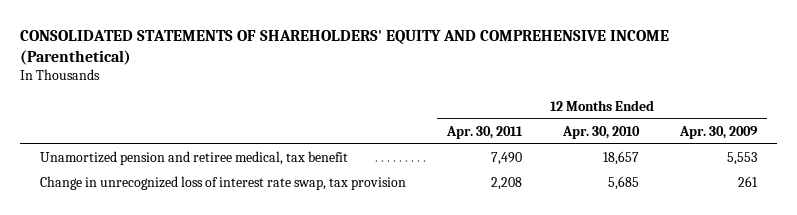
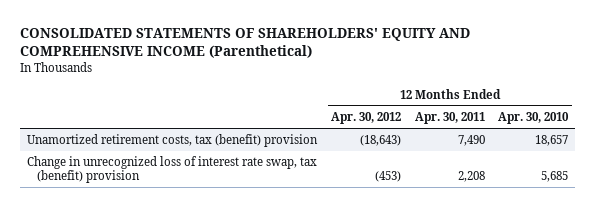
- | 12 Months Ended Apr. 30, 2011 | 12 Months Ended Apr. 30, 2010 | 12 Months Ended Apr. 30, 2009
+ | 12 Months Ended Apr. 30, 2012 | 12 Months Ended Apr. 30, 2011 | 12 Months Ended Apr. 30, 2010
- Unamortized pension and retiree medical, tax benefit | 7,490 | 18,657 | 5,553
- Change in unrecognized loss of interest rate swap, tax provision | 2,208 | 5,685 | 261
+ Unamortized retirement costs, tax (benefit) provision | (18,643) | 7,490 | 18,657
+ Change in unrecognized loss of interest rate swap, tax (benefit) provision | (453) | 2,208 | 5,685

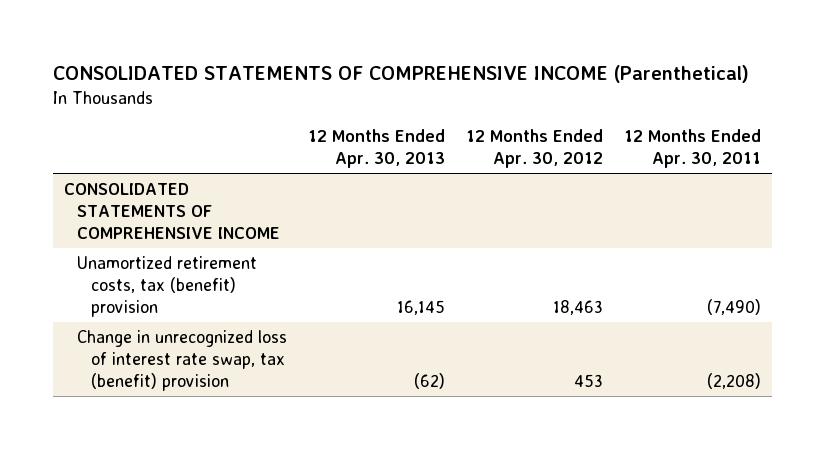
- CONSOLIDATED STATEMENTS OF SHAREHOLDERS' EQUITY AND COMPREHENSIVE INCOME (Parenthetical)
+ CONSOLIDATED STATEMENTS OF COMPREHENSIVE INCOME (Parenthetical)
- | 12 Months Ended Apr. 30, 2012 | 12 Months Ended Apr. 30, 2011 | 12 Months Ended Apr. 30, 2010
+ | 12 Months Ended Apr. 30, 2013 | 12 Months Ended Apr. 30, 2012 | 12 Months Ended Apr. 30, 2011
- Unamortized retirement costs, tax (benefit) provision | (18,643) | 7,490 | 18,657
- Change in unrecognized loss of interest rate swap, tax (benefit) provision | (453) | 2,208 | 5,685
+ CONSOLIDATED STATEMENTS OF COMPREHENSIVE INCOME
+ Unamortized retirement costs, tax (benefit) provision | 16,145 | 18,463 | (7,490)
+ Change in unrecognized loss of interest rate swap, tax (benefit) provision | (62) | 453 | (2,208)

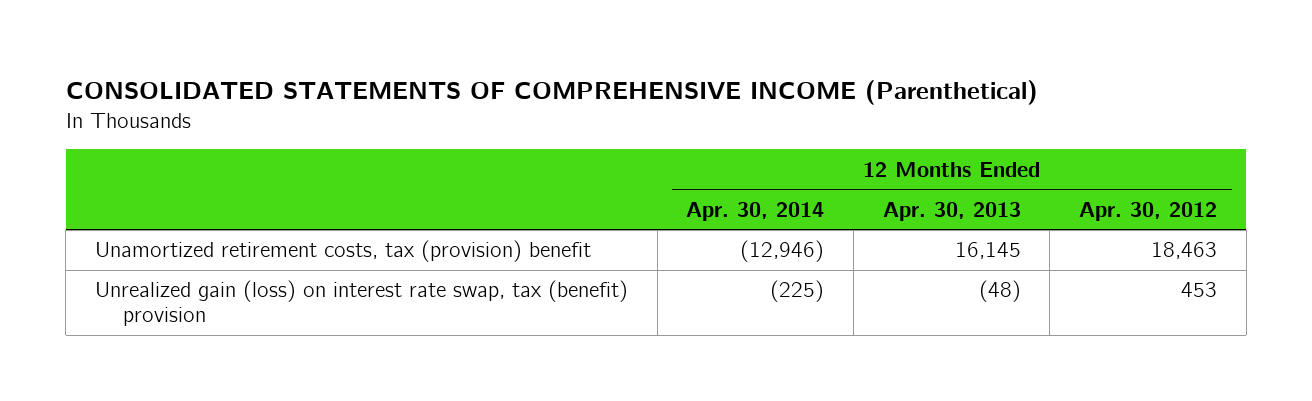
- | 12 Months Ended Apr. 30, 2013 | 12 Months Ended Apr. 30, 2012 | 12 Months Ended Apr. 30, 2011
+ | 12 Months Ended Apr. 30, 2014 | 12 Months Ended Apr. 30, 2013 | 12 Months Ended Apr. 30, 2012
- CONSOLIDATED STATEMENTS OF COMPREHENSIVE INCOME
- Unamortized retirement costs, tax (benefit) provision | 16,145 | 18,463 | (7,490)
- Change in unrecognized loss of interest rate swap, tax (benefit) provision | (62) | 453 | (2,208)
+ Unamortized retirement costs, tax (provision) benefit | (12,946) | 16,145 | 18,463
+ Unrealized gain (loss) on interest rate swap, tax (benefit) provision | (225) | (48) | 453

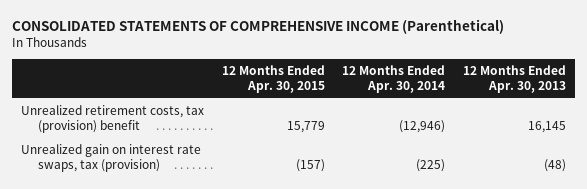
- | 12 Months Ended Apr. 30, 2014 | 12 Months Ended Apr. 30, 2013 | 12 Months Ended Apr. 30, 2012
+ | 12 Months Ended Apr. 30, 2015 | 12 Months Ended Apr. 30, 2014 | 12 Months Ended Apr. 30, 2013
- Unamortized retirement costs, tax (provision) benefit | (12,946) | 16,145 | 18,463
- Unrealized gain (loss) on interest rate swap, tax (benefit) provision | (225) | (48) | 453
+ Unrealized retirement costs, tax (provision) benefit | 15,779 | (12,946) | 16,145
+ Unrealized gain on interest rate swaps, tax (provision) | (157) | (225) | (48)

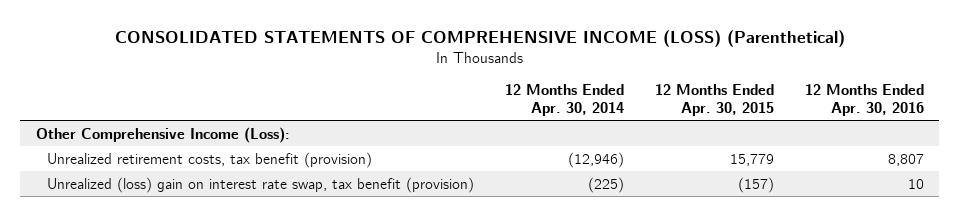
- CONSOLIDATED STATEMENTS OF COMPREHENSIVE INCOME (Parenthetical)
+ CONSOLIDATED STATEMENTS OF COMPREHENSIVE INCOME (LOSS) (Parenthetical)
- | 12 Months Ended Apr. 30, 2015 | 12 Months Ended Apr. 30, 2014 | 12 Months Ended Apr. 30, 2013
+ | 12 Months Ended Apr. 30, 2014 | 12 Months Ended Apr. 30, 2015 | 12 Months Ended Apr. 30, 2016
- Unrealized retirement costs, tax (provision) benefit | 15,779 | (12,946) | 16,145
- Unrealized gain on interest rate swaps, tax (provision) | (157) | (225) | (48)
+ Other Comprehensive Income (Loss):
+ Unrealized retirement costs, tax benefit (provision) | (12,946) | 15,779 | 8,807
+ Unrealized (loss) gain on interest rate swap, tax benefit (provision) | (225) | (157) | 10

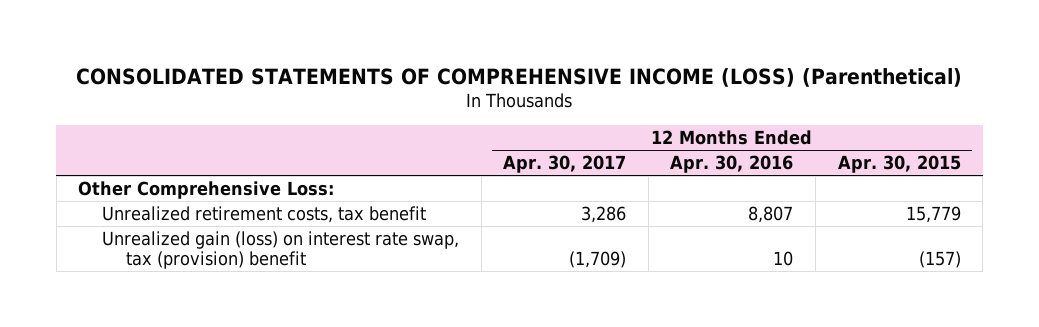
- | 12 Months Ended Apr. 30, 2014 | 12 Months Ended Apr. 30, 2015 | 12 Months Ended Apr. 30, 2016
+ | 12 Months Ended Apr. 30, 2017 | 12 Months Ended Apr. 30, 2016 | 12 Months Ended Apr. 30, 2015
- Other Comprehensive Income (Loss):
- Unrealized retirement costs, tax benefit (provision) | (12,946) | 15,779 | 8,807
- Unrealized (loss) gain on interest rate swap, tax benefit (provision) | (225) | (157) | 10
+ Other Comprehensive Loss:
+ Unrealized retirement costs, tax benefit | 3,286 | 8,807 | 15,779
+ Unrealized gain (loss) on interest rate swap, tax (provision) benefit | (1,709) | 10 | (157)

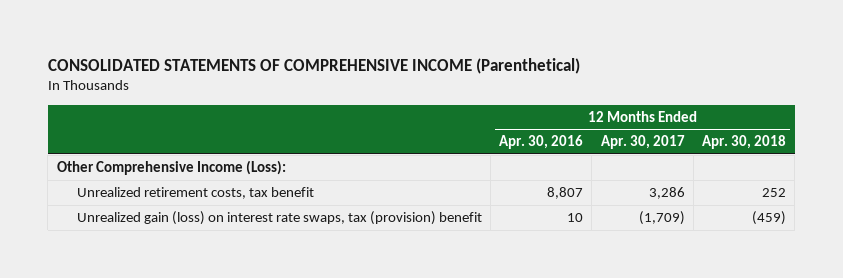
- CONSOLIDATED STATEMENTS OF COMPREHENSIVE INCOME (LOSS) (Parenthetical)
+ CONSOLIDATED STATEMENTS OF COMPREHENSIVE INCOME (Parenthetical)
- | 12 Months Ended Apr. 30, 2017 | 12 Months Ended Apr. 30, 2016 | 12 Months Ended Apr. 30, 2015
+ | 12 Months Ended Apr. 30, 2016 | 12 Months Ended Apr. 30, 2017 | 12 Months Ended Apr. 30, 2018
- Other Comprehensive Loss:
+ Other Comprehensive Income (Loss):
- Unrealized gain (loss) on interest rate swap, tax (provision) benefit | (1,709) | 10 | (157)
+ Unrealized gain (loss) on interest rate swaps, tax (provision) benefit | 10 | (1,709) | (459)

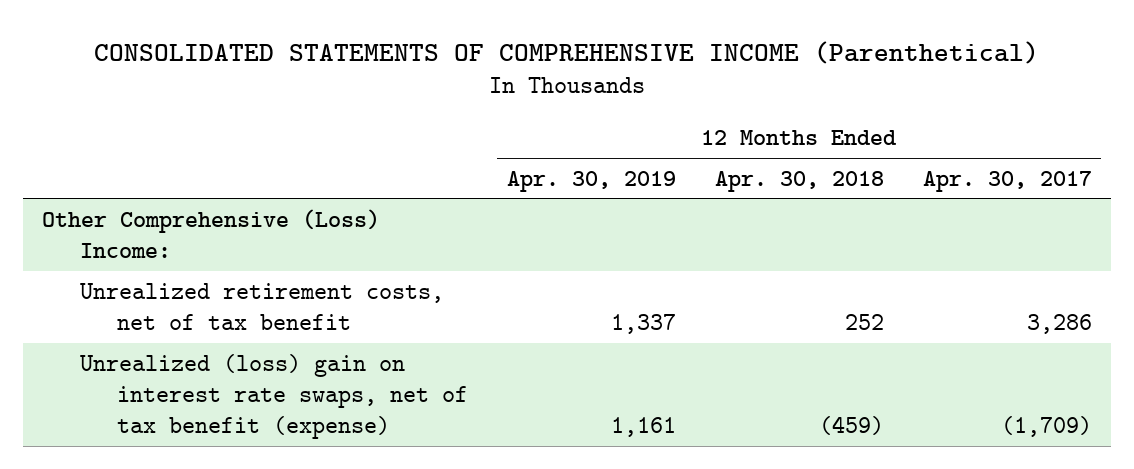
- | 12 Months Ended Apr. 30, 2016 | 12 Months Ended Apr. 30, 2017 | 12 Months Ended Apr. 30, 2018
+ | 12 Months Ended Apr. 30, 2019 | 12 Months Ended Apr. 30, 2018 | 12 Months Ended Apr. 30, 2017
- Other Comprehensive Income (Loss):
- Unrealized retirement costs, tax benefit | 8,807 | 3,286 | 252
- Unrealized gain (loss) on interest rate swaps, tax (provision) benefit | 10 | (1,709) | (459)
+ Other Comprehensive (Loss) Income:
+ Unrealized retirement costs, net of tax benefit | 1,337 | 252 | 3,286
+ Unrealized (loss) gain on interest rate swaps, net of tax benefit (expense) | 1,161 | (459) | (1,709)

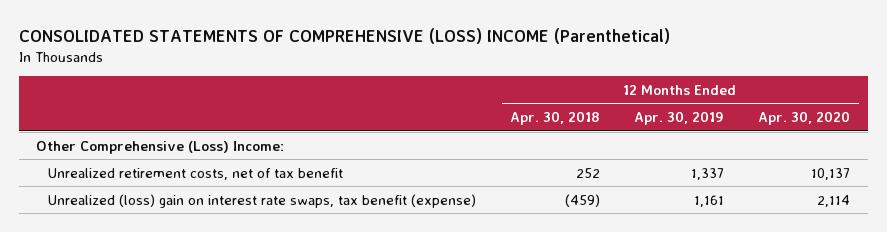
- CONSOLIDATED STATEMENTS OF COMPREHENSIVE INCOME (Parenthetical)
+ CONSOLIDATED STATEMENTS OF COMPREHENSIVE (LOSS) INCOME (Parenthetical)
- | 12 Months Ended Apr. 30, 2019 | 12 Months Ended Apr. 30, 2018 | 12 Months Ended Apr. 30, 2017
+ | 12 Months Ended Apr. 30, 2018 | 12 Months Ended Apr. 30, 2019 | 12 Months Ended Apr. 30, 2020
- Unrealized (loss) gain on interest rate swaps, net of tax benefit (expense) | 1,161 | (459) | (1,709)
+ Unrealized (loss) gain on interest rate swaps, tax benefit (expense) | (459) | 1,161 | 2,114

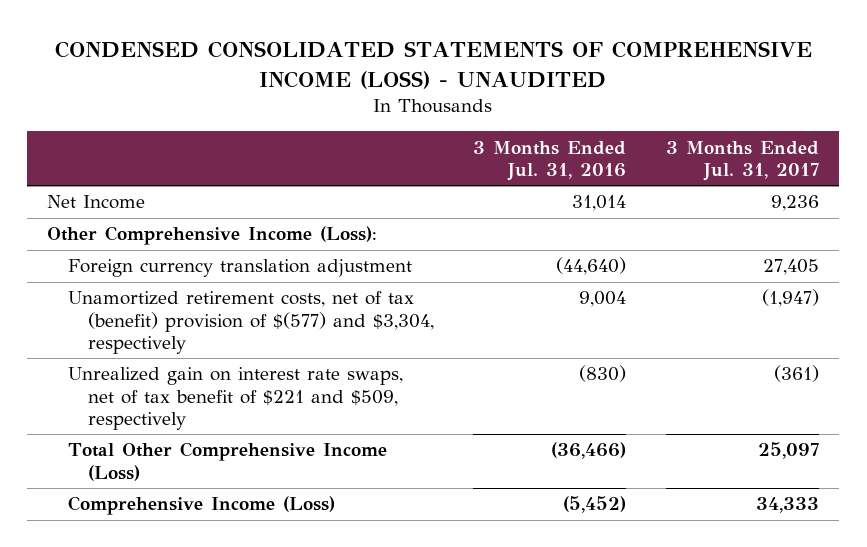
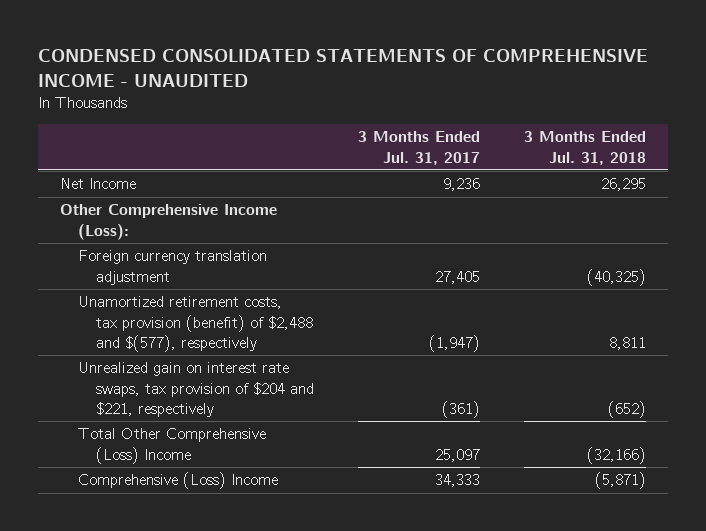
- CONDENSED CONSOLIDATED STATEMENTS OF COMPREHENSIVE INCOME (LOSS) - UNAUDITED
+ CONDENSED CONSOLIDATED STATEMENTS OF COMPREHENSIVE INCOME - UNAUDITED
- | 3 Months Ended Jul. 31, 2016 | 3 Months Ended Jul. 31, 2017
+ | 3 Months Ended Jul. 31, 2017 | 3 Months Ended Jul. 31, 2018
- Unamortized retirement costs, net of tax (benefit) provision of $(577) and $3,304, respectively | 9,004 | (1,947)
- Unrealized gain on interest rate swaps, net of tax benefit of $221 and $509, respectively | (830) | (361)
- Total Other Comprehensive Income (Loss) | (36,466) | 25,097
- Comprehensive Income (Loss) | (5,452) | 34,333
+ Unamortized retirement costs, tax provision (benefit) of $2,488 and $(577), respectively | (1,947) | 8,811
+ Unrealized gain on interest rate swaps, tax provision of $204 and $221, respectively | (361) | (652)
+ Total Other Comprehensive (Loss) Income | 25,097 | (32,166)
+ Comprehensive (Loss) Income | 34,333 | (5,871)

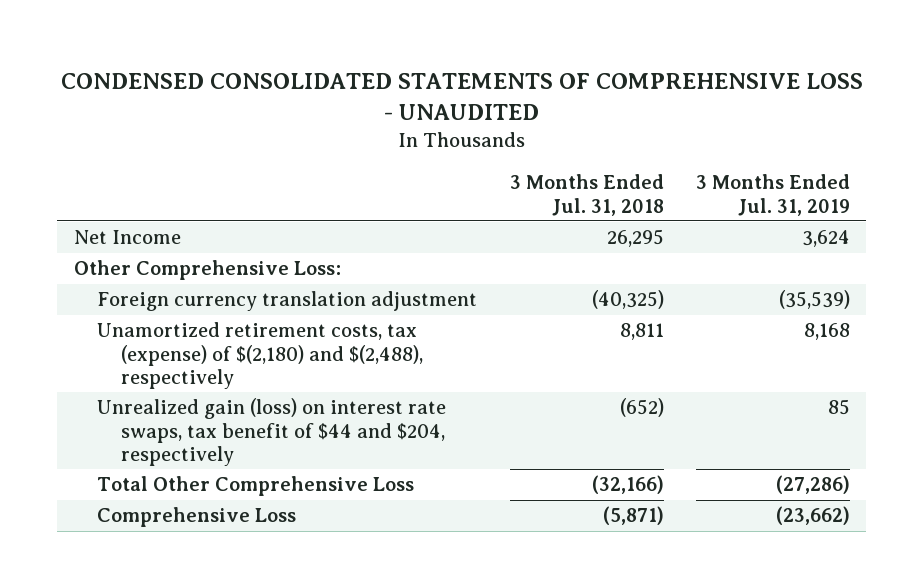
- CONDENSED CONSOLIDATED STATEMENTS OF COMPREHENSIVE INCOME - UNAUDITED
+ CONDENSED CONSOLIDATED STATEMENTS OF COMPREHENSIVE LOSS - UNAUDITED
- | 3 Months Ended Jul. 31, 2017 | 3 Months Ended Jul. 31, 2018
+ | 3 Months Ended Jul. 31, 2018 | 3 Months Ended Jul. 31, 2019
- Other Comprehensive Income (Loss):
+ Other Comprehensive Loss:
- Unamortized retirement costs, tax provision (benefit) of $2,488 and $(577), respectively | (1,947) | 8,811
- Unrealized gain on interest rate swaps, tax provision of $204 and $221, respectively | (361) | (652)
- Total Other Comprehensive (Loss) Income | 25,097 | (32,166)
- Comprehensive (Loss) Income | 34,333 | (5,871)
+ Unamortized retirement costs, tax (expense) of $(2,180) and $(2,488), respectively | 8,811 | 8,168
+ Unrealized gain (loss) on interest rate swaps, tax benefit of $44 and $204, respectively | (652) | 85
+ Total Other Comprehensive Loss | (32,166) | (27,286)
+ Comprehensive Loss | (5,871) | (23,662)

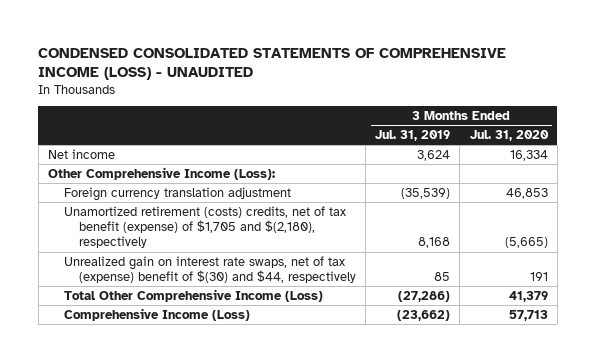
- CONDENSED CONSOLIDATED STATEMENTS OF COMPREHENSIVE LOSS - UNAUDITED
+ CONDENSED CONSOLIDATED STATEMENTS OF COMPREHENSIVE INCOME (LOSS) - UNAUDITED
- | 3 Months Ended Jul. 31, 2018 | 3 Months Ended Jul. 31, 2019
+ | 3 Months Ended Jul. 31, 2019 | 3 Months Ended Jul. 31, 2020
- Net Income | 26,295 | 3,624
- Other Comprehensive Loss:
+ Net income | 3,624 | 16,334
+ Other Comprehensive Income (Loss):
- Unamortized retirement costs, tax (expense) of $(2,180) and $(2,488), respectively | 8,811 | 8,168
- Unrealized gain (loss) on interest rate swaps, tax benefit of $44 and $204, respectively | (652) | 85
- Total Other Comprehensive Loss | (32,166) | (27,286)
- Comprehensive Loss | (5,871) | (23,662)
+ Unamortized retirement (costs) credits, net of tax benefit (expense) of $1,705 and $(2,180), respectively | 8,168 | (5,665)
+ Unrealized gain on interest rate swaps, net of tax (expense) benefit of $(30) and $44, respectively | 85 | 191
+ Total Other Comprehensive Income (Loss) | (27,286) | 41,379
+ Comprehensive Income (Loss) | (23,662) | 57,713

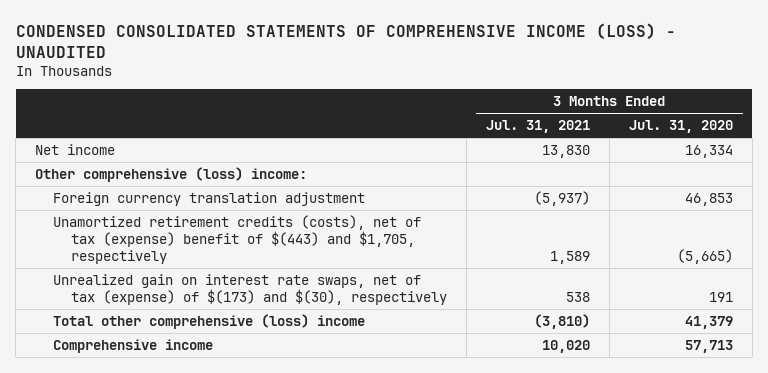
- | 3 Months Ended Jul. 31, 2019 | 3 Months Ended Jul. 31, 2020
+ | 3 Months Ended Jul. 31, 2021 | 3 Months Ended Jul. 31, 2020
- Other Comprehensive Income (Loss):
+ Other comprehensive (loss) income:
- Unamortized retirement (costs) credits, net of tax benefit (expense) of $1,705 and $(2,180), respectively | 8,168 | (5,665)
- Unrealized gain on interest rate swaps, net of tax (expense) benefit of $(30) and $44, respectively | 85 | 191
- Total Other Comprehensive Income (Loss) | (27,286) | 41,379
- Comprehensive Income (Loss) | (23,662) | 57,713
+ Unamortized retirement credits (costs), net of tax (expense) benefit of $(443) and $1,705, respectively | 1,589 | (5,665)
+ Unrealized gain on interest rate swaps, net of tax (expense) of $(173) and $(30), respectively | 538 | 191
+ Total other comprehensive (loss) income | (3,810) | 41,379
+ Comprehensive income | 10,020 | 57,713

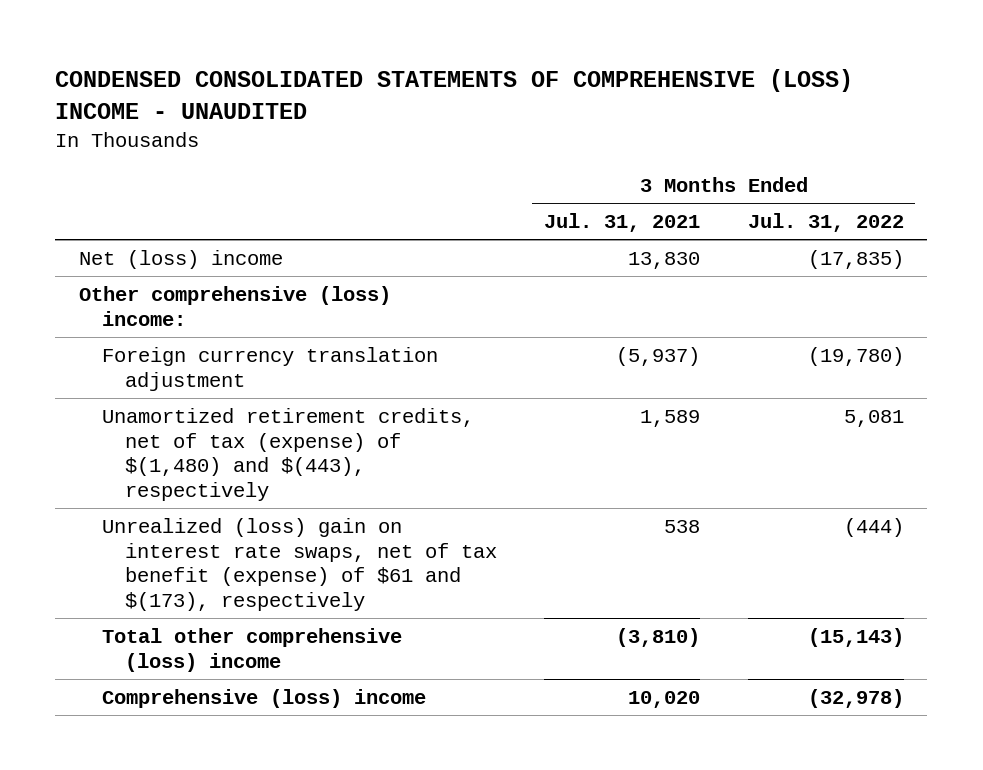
- CONDENSED CONSOLIDATED STATEMENTS OF COMPREHENSIVE INCOME (LOSS) - UNAUDITED
+ CONDENSED CONSOLIDATED STATEMENTS OF COMPREHENSIVE (LOSS) INCOME - UNAUDITED
- | 3 Months Ended Jul. 31, 2021 | 3 Months Ended Jul. 31, 2020
+ | 3 Months Ended Jul. 31, 2021 | 3 Months Ended Jul. 31, 2022
- Net income | 13,830 | 16,334
+ Net (loss) income | 13,830 | (17,835)
- Unamortized retirement credits (costs), net of tax (expense) benefit of $(443) and $1,705, respectively | 1,589 | (5,665)
- Unrealized gain on interest rate swaps, net of tax (expense) of $(173) and $(30), respectively | 538 | 191
+ Unamortized retirement credits, net of tax (expense) of $(1,480) and $(443), respectively | 1,589 | 5,081
+ Unrealized (loss) gain on interest rate swaps, net of tax benefit (expense) of $61 and $(173), respectively | 538 | (444)
- Comprehensive income | 10,020 | 57,713
+ Comprehensive (loss) income | 10,020 | (32,978)

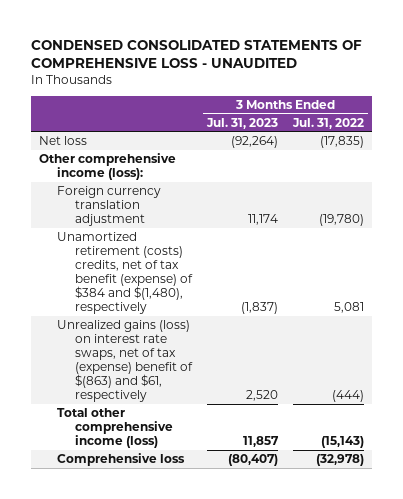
- CONDENSED CONSOLIDATED STATEMENTS OF COMPREHENSIVE (LOSS) INCOME - UNAUDITED
+ CONDENSED CONSOLIDATED STATEMENTS OF COMPREHENSIVE LOSS - UNAUDITED
- | 3 Months Ended Jul. 31, 2021 | 3 Months Ended Jul. 31, 2022
+ | 3 Months Ended Jul. 31, 2023 | 3 Months Ended Jul. 31, 2022
- Net (loss) income | 13,830 | (17,835)
- Other comprehensive (loss) income:
+ Net loss | (92,264) | (17,835)
+ Other comprehensive income (loss):
- Unamortized retirement credits, net of tax (expense) of $(1,480) and $(443), respectively | 1,589 | 5,081
- Unrealized (loss) gain on interest rate swaps, net of tax benefit (expense) of $61 and $(173), respectively | 538 | (444)
- Total other comprehensive (loss) income | (3,810) | (15,143)
- Comprehensive (loss) income | 10,020 | (32,978)
+ Unamortized retirement (costs) credits, net of tax benefit (expense) of $384 and $(1,480), respectively | (1,837) | 5,081
+ Unrealized gains (loss) on interest rate swaps, net of tax (expense) benefit of $(863) and $61, respectively | 2,520 | (444)
+ Total other comprehensive income (loss) | 11,857 | (15,143)
+ Comprehensive loss | (80,407) | (32,978)

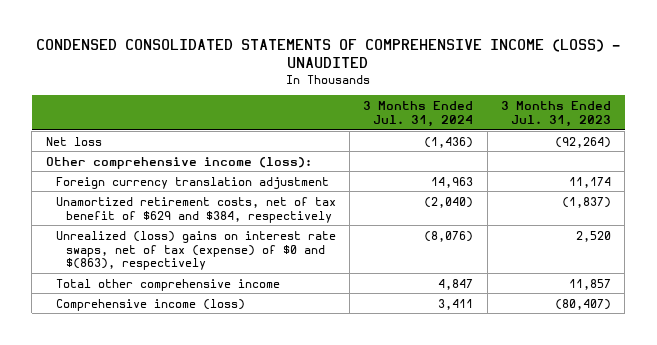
- CONDENSED CONSOLIDATED STATEMENTS OF COMPREHENSIVE LOSS - UNAUDITED
+ CONDENSED CONSOLIDATED STATEMENTS OF COMPREHENSIVE INCOME (LOSS) - UNAUDITED
- | 3 Months Ended Jul. 31, 2023 | 3 Months Ended Jul. 31, 2022
+ | 3 Months Ended Jul. 31, 2024 | 3 Months Ended Jul. 31, 2023
- Unamortized retirement (costs) credits, net of tax benefit (expense) of $384 and $(1,480), respectively | (1,837) | 5,081
- Unrealized gains (loss) on interest rate swaps, net of tax (expense) benefit of $(863) and $61, respectively | 2,520 | (444)
- Total other comprehensive income (loss) | 11,857 | (15,143)
- Comprehensive loss | (80,407) | (32,978)
+ Unamortized retirement costs, net of tax benefit of $629 and $384, respectively | (2,040) | (1,837)
+ Unrealized (loss) gains on interest rate swaps, net of tax (expense) of $0 and $(863), respectively | (8,076) | 2,520
+ Total other comprehensive income | 4,847 | 11,857
+ Comprehensive income (loss) | 3,411 | (80,407)

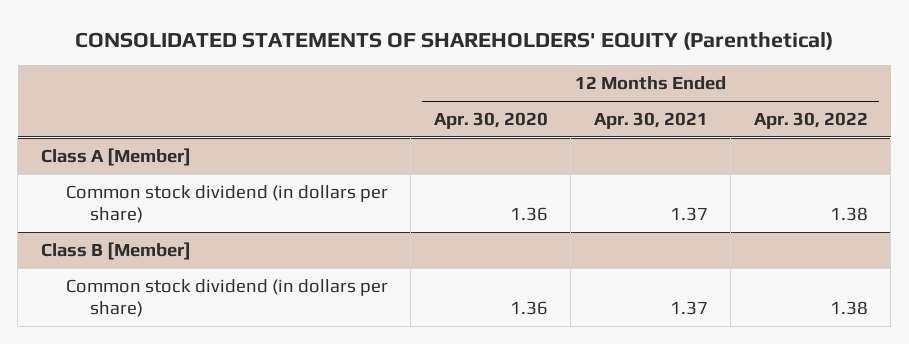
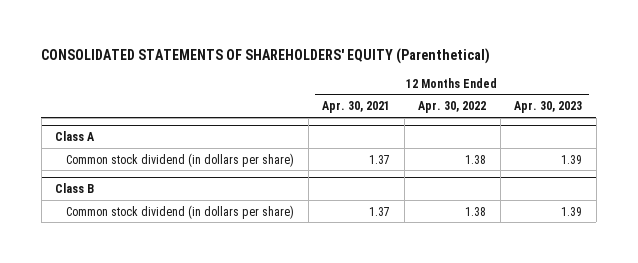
- | 12 Months Ended Apr. 30, 2020 | 12 Months Ended Apr. 30, 2021 | 12 Months Ended Apr. 30, 2022
+ | 12 Months Ended Apr. 30, 2021 | 12 Months Ended Apr. 30, 2022 | 12 Months Ended Apr. 30, 2023
- Class A [Member]
+ Class A
- Class B [Member]
+ Class B

